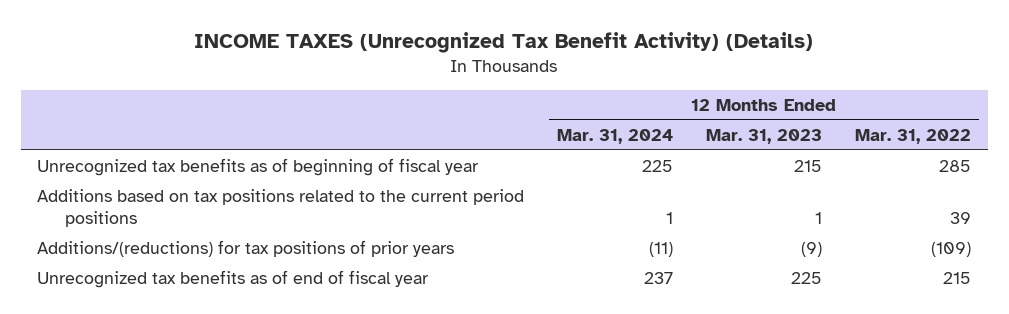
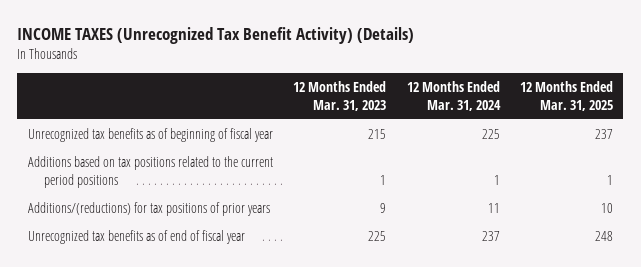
- | 12 Months Ended Mar. 31, 2024 | 12 Months Ended Mar. 31, 2023 | 12 Months Ended Mar. 31, 2022
+ | 12 Months Ended Mar. 31, 2023 | 12 Months Ended Mar. 31, 2024 | 12 Months Ended Mar. 31, 2025
- Additions/(reductions) for tax positions of prior years | (11) | (9) | (109)
+ Additions/(reductions) for tax positions of prior years | 9 | 11 | 10

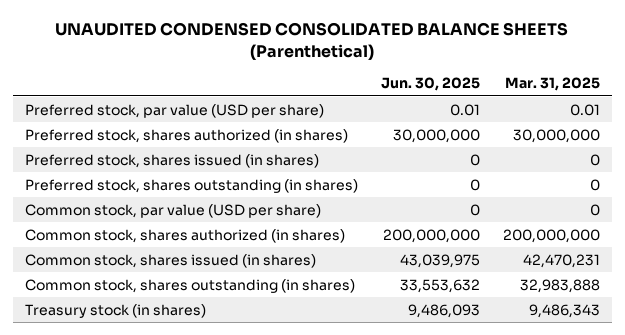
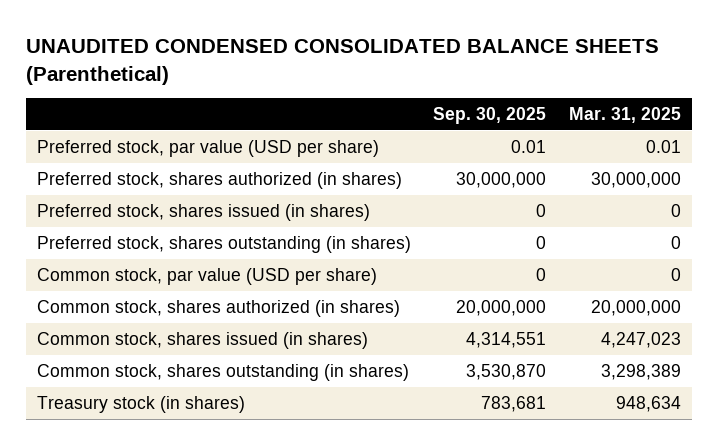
- | Jun. 30, 2025 | Mar. 31, 2025
+ | Sep. 30, 2025 | Mar. 31, 2025
- Common stock, shares authorized (in shares) | 200,000,000 | 200,000,000
- Common stock, shares issued (in shares) | 43,039,975 | 42,470,231
- Common stock, shares outstanding (in shares) | 33,553,632 | 32,983,888
- Treasury stock (in shares) | 9,486,093 | 9,486,343
+ Common stock, shares authorized (in shares) | 20,000,000 | 20,000,000
+ Common stock, shares issued (in shares) | 4,314,551 | 4,247,023
+ Common stock, shares outstanding (in shares) | 3,530,870 | 3,298,389
+ Treasury stock (in shares) | 783,681 | 948,634

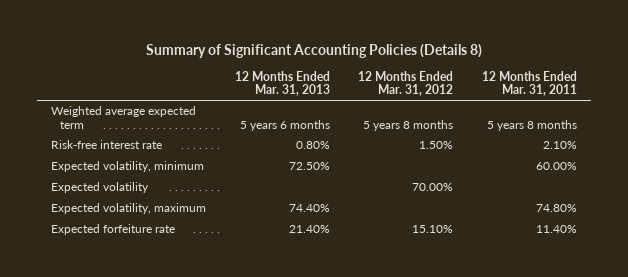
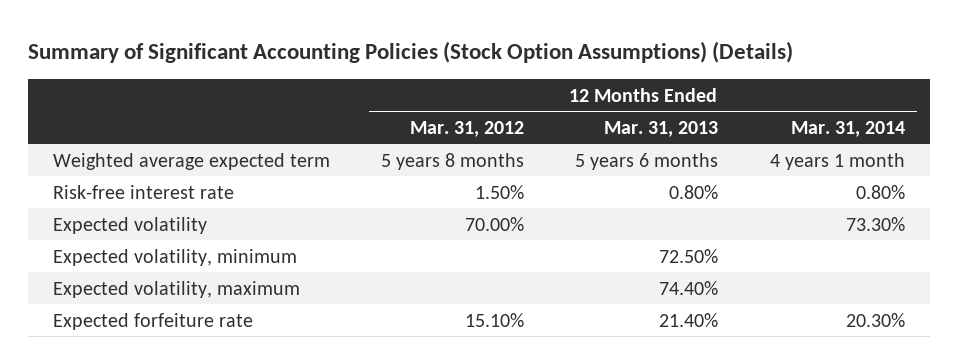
- Summary of Significant Accounting Policies (Details 8)
+ Summary of Significant Accounting Policies (Stock Option Assumptions) (Details)
- | 12 Months Ended Mar. 31, 2013 | 12 Months Ended Mar. 31, 2012 | 12 Months Ended Mar. 31, 2011
+ | 12 Months Ended Mar. 31, 2012 | 12 Months Ended Mar. 31, 2013 | 12 Months Ended Mar. 31, 2014
moved down: Expected volatility, minimum | | 72.50% |

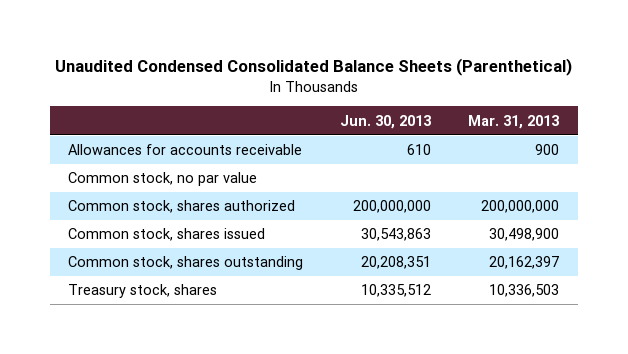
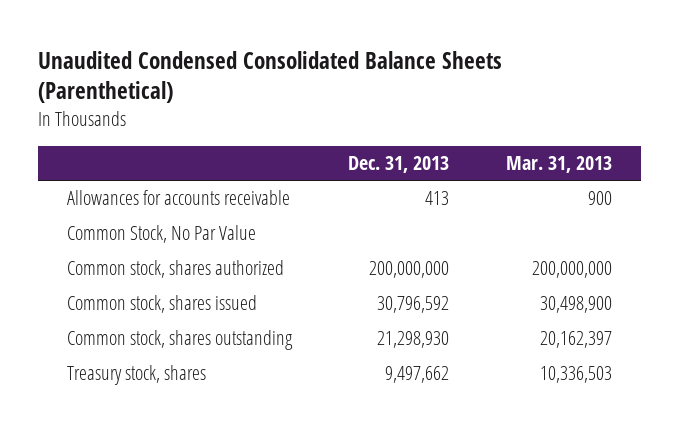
- | Jun. 30, 2013 | Mar. 31, 2013
+ | Dec. 31, 2013 | Mar. 31, 2013
- Common stock, no par value
+ Common Stock, No Par Value

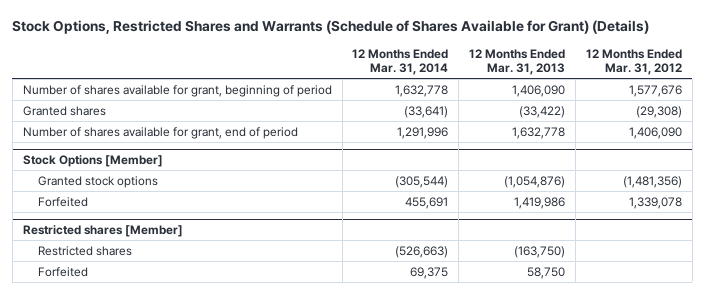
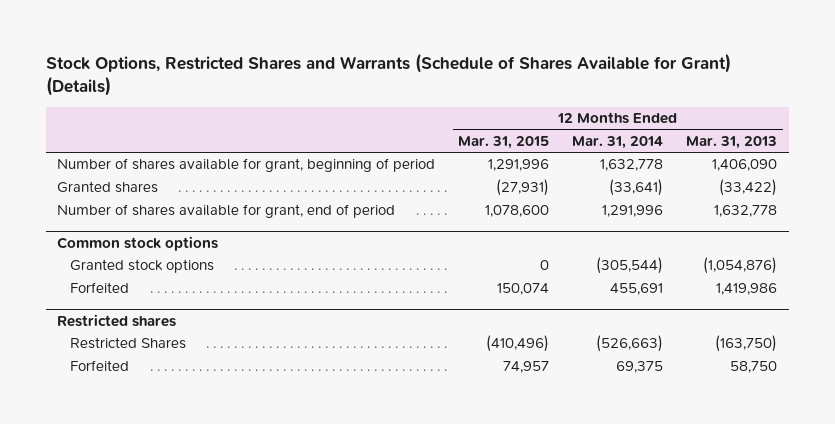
- | 12 Months Ended Mar. 31, 2014 | 12 Months Ended Mar. 31, 2013 | 12 Months Ended Mar. 31, 2012
+ | 12 Months Ended Mar. 31, 2015 | 12 Months Ended Mar. 31, 2014 | 12 Months Ended Mar. 31, 2013
- Stock Options [Member]
+ Common stock options
- Restricted shares [Member]
- Restricted shares | (526,663) | (163,750) |
+ Restricted shares
+ Restricted Shares | (410,496) | (526,663) | (163,750)

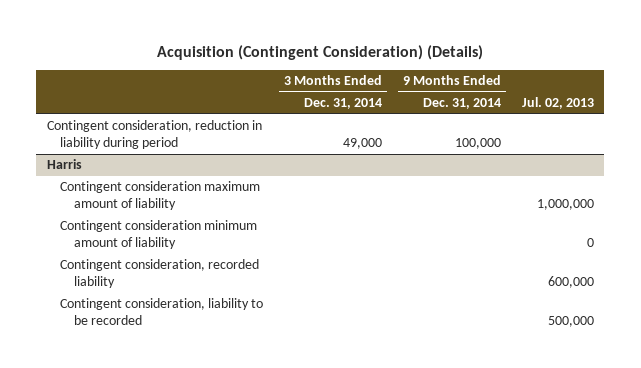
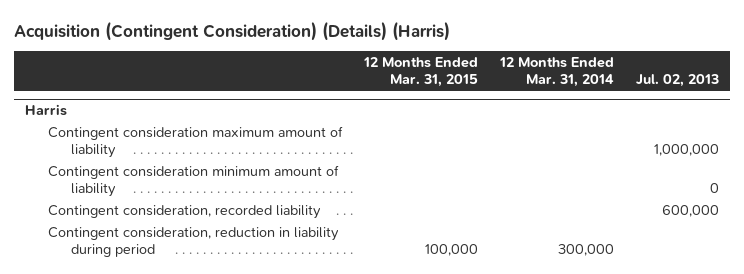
- Acquisition (Contingent Consideration) (Details)
+ Acquisition (Contingent Consideration) (Details) (Harris)
- | 3 Months Ended Dec. 31, 2014 | 9 Months Ended Dec. 31, 2014 | Jul. 02, 2013
+ | 12 Months Ended Mar. 31, 2015 | 12 Months Ended Mar. 31, 2014 | Jul. 02, 2013
- Contingent consideration, reduction in liability during period | 49,000 | 100,000 |
@ Harris
- Contingent consideration, liability to be recorded | | | 500,000
+ Contingent consideration, reduction in liability during period | 100,000 | 300,000 |

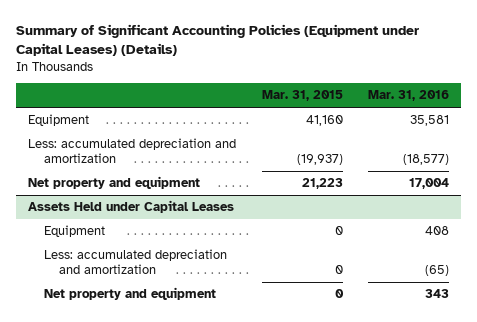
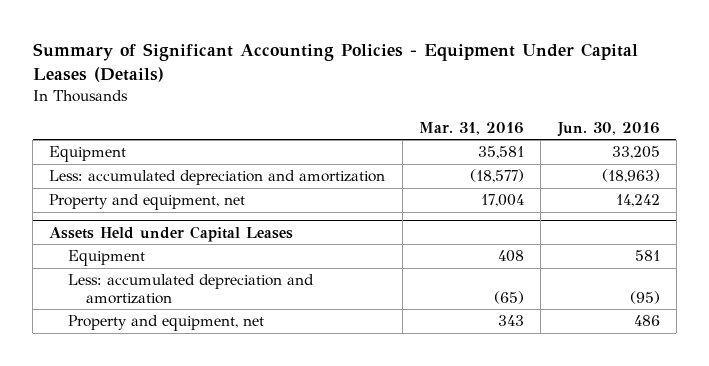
- Summary of Significant Accounting Policies (Equipment under Capital Leases) (Details)
+ Summary of Significant Accounting Policies - Equipment Under Capital Leases (Details)
- | Mar. 31, 2015 | Mar. 31, 2016
+ | Mar. 31, 2016 | Jun. 30, 2016
- Net property and equipment | 21,223 | 17,004
+ Property and equipment, net | 17,004 | 14,242
@ Assets Held under Capital Leases
- Net property and equipment | 0 | 343
+ Property and equipment, net | 343 | 486

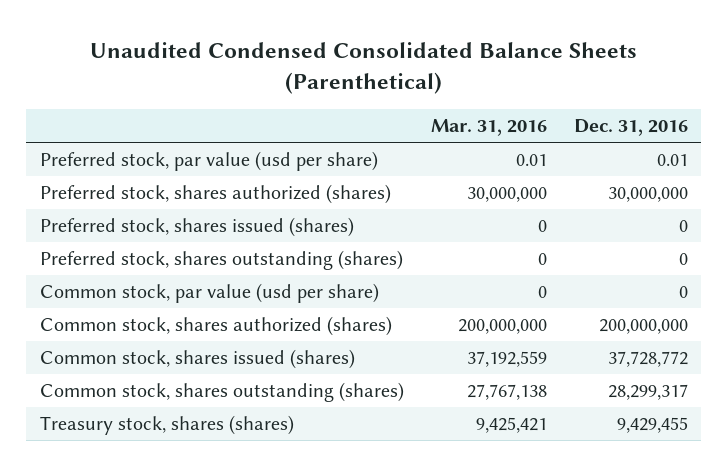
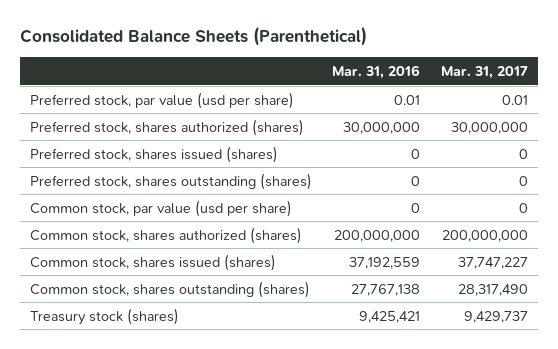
- Unaudited Condensed Consolidated Balance Sheets (Parenthetical)
+ Consolidated Balance Sheets (Parenthetical)
- | Mar. 31, 2016 | Dec. 31, 2016
+ | Mar. 31, 2016 | Mar. 31, 2017
- Treasury stock, shares (shares) | 9,425,421 | 9,429,455
+ Treasury stock (shares) | 9,425,421 | 9,429,737

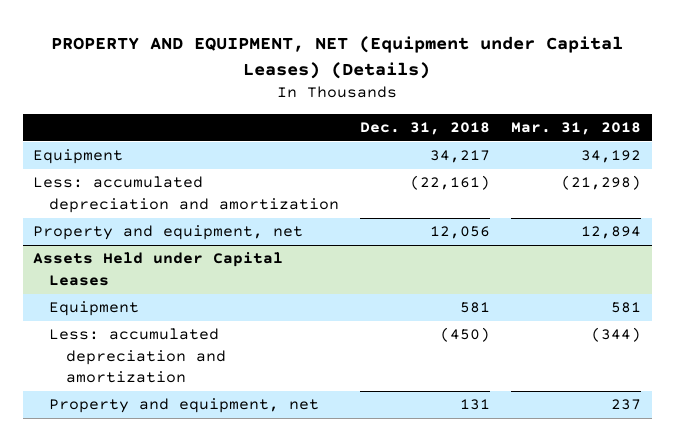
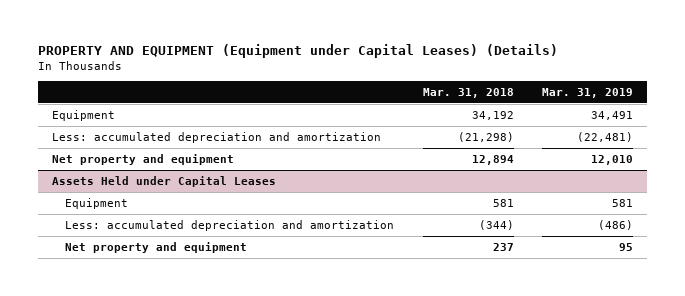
- PROPERTY AND EQUIPMENT, NET (Equipment under Capital Leases) (Details)
+ PROPERTY AND EQUIPMENT (Equipment under Capital Leases) (Details)
- | Dec. 31, 2018 | Mar. 31, 2018
+ | Mar. 31, 2018 | Mar. 31, 2019
- Property and equipment, net | 12,056 | 12,894
+ Net property and equipment | 12,894 | 12,010
@ Assets Held under Capital Leases
- Property and equipment, net | 131 | 237
+ Net property and equipment | 237 | 95

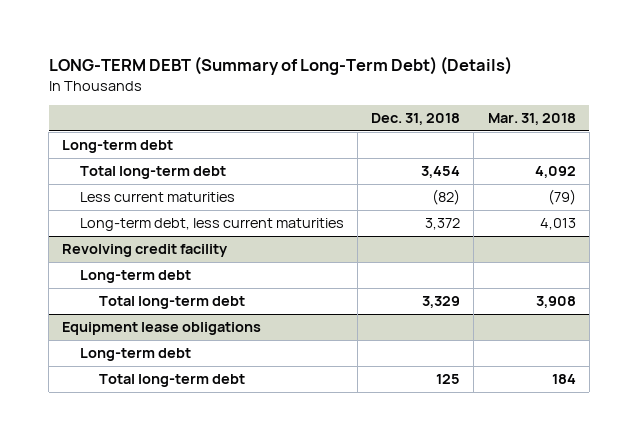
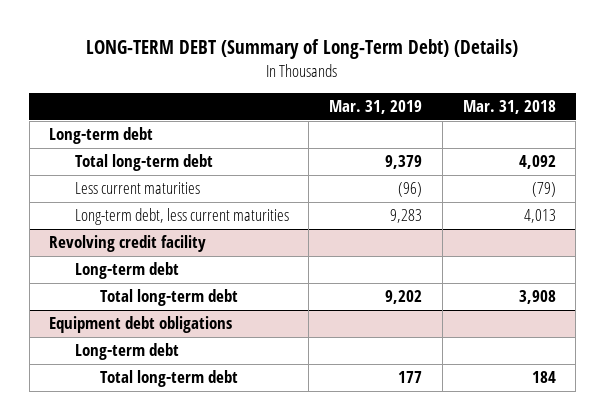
- | Dec. 31, 2018 | Mar. 31, 2018
+ | Mar. 31, 2019 | Mar. 31, 2018
- Equipment lease obligations
+ Equipment debt obligations

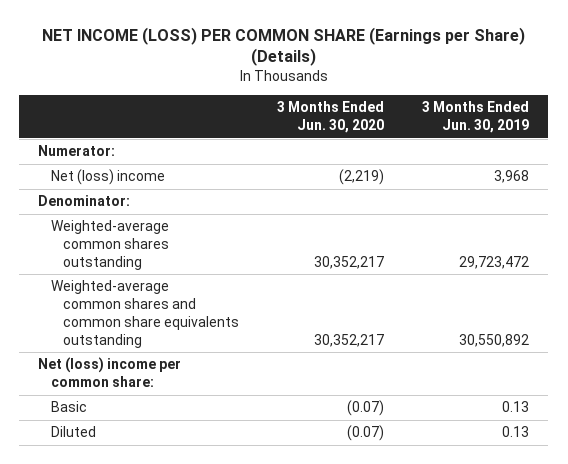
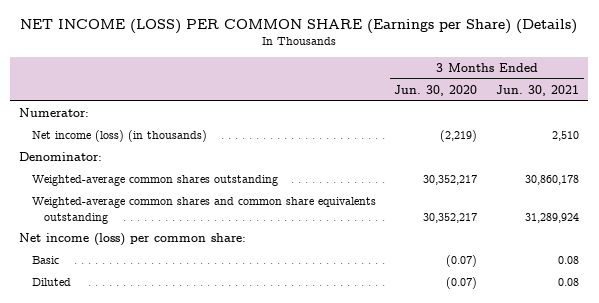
- | 3 Months Ended Jun. 30, 2020 | 3 Months Ended Jun. 30, 2019
+ | 3 Months Ended Jun. 30, 2020 | 3 Months Ended Jun. 30, 2021
- Net (loss) income | (2,219) | 3,968
+ Net income (loss) (in thousands) | (2,219) | 2,510
- Net (loss) income per common share:
+ Net income (loss) per common share:

